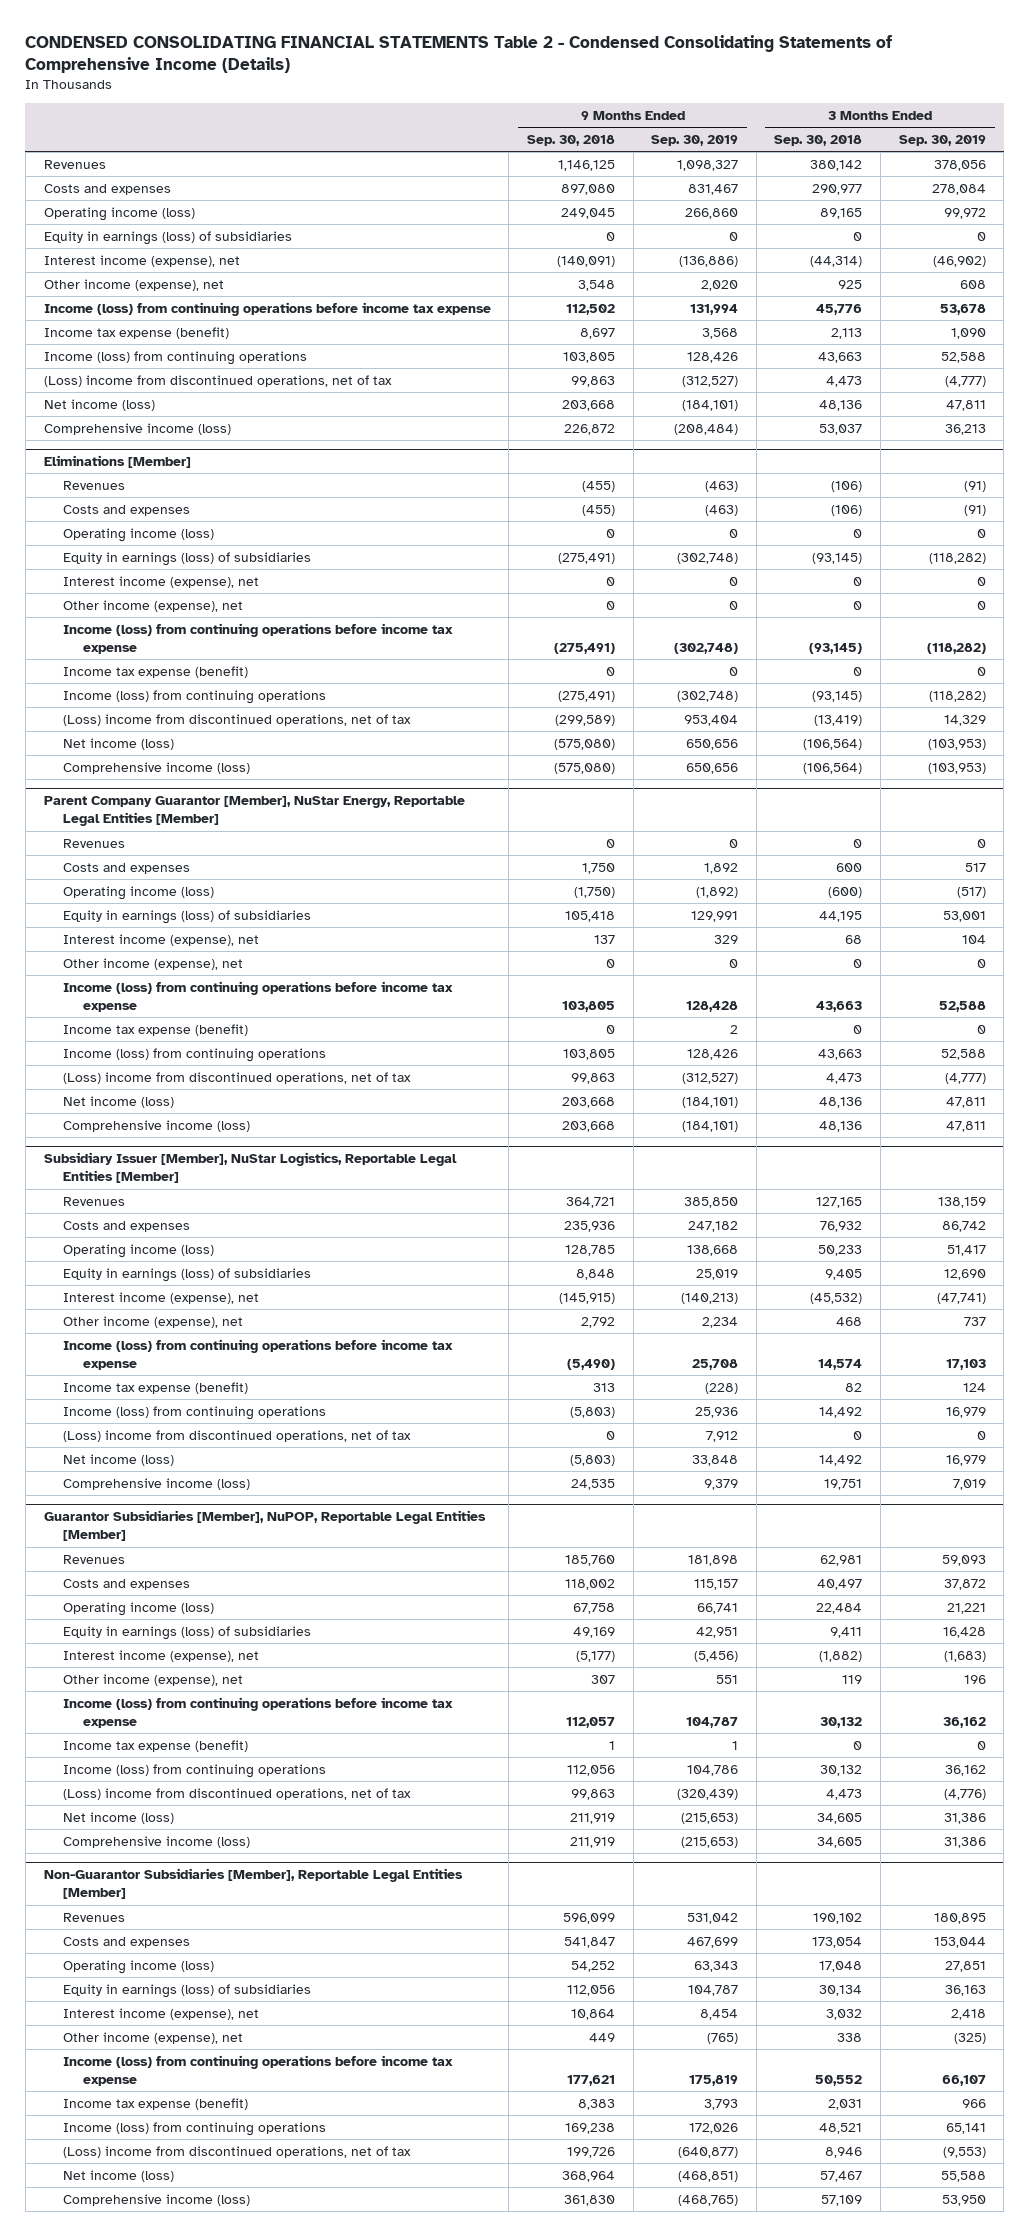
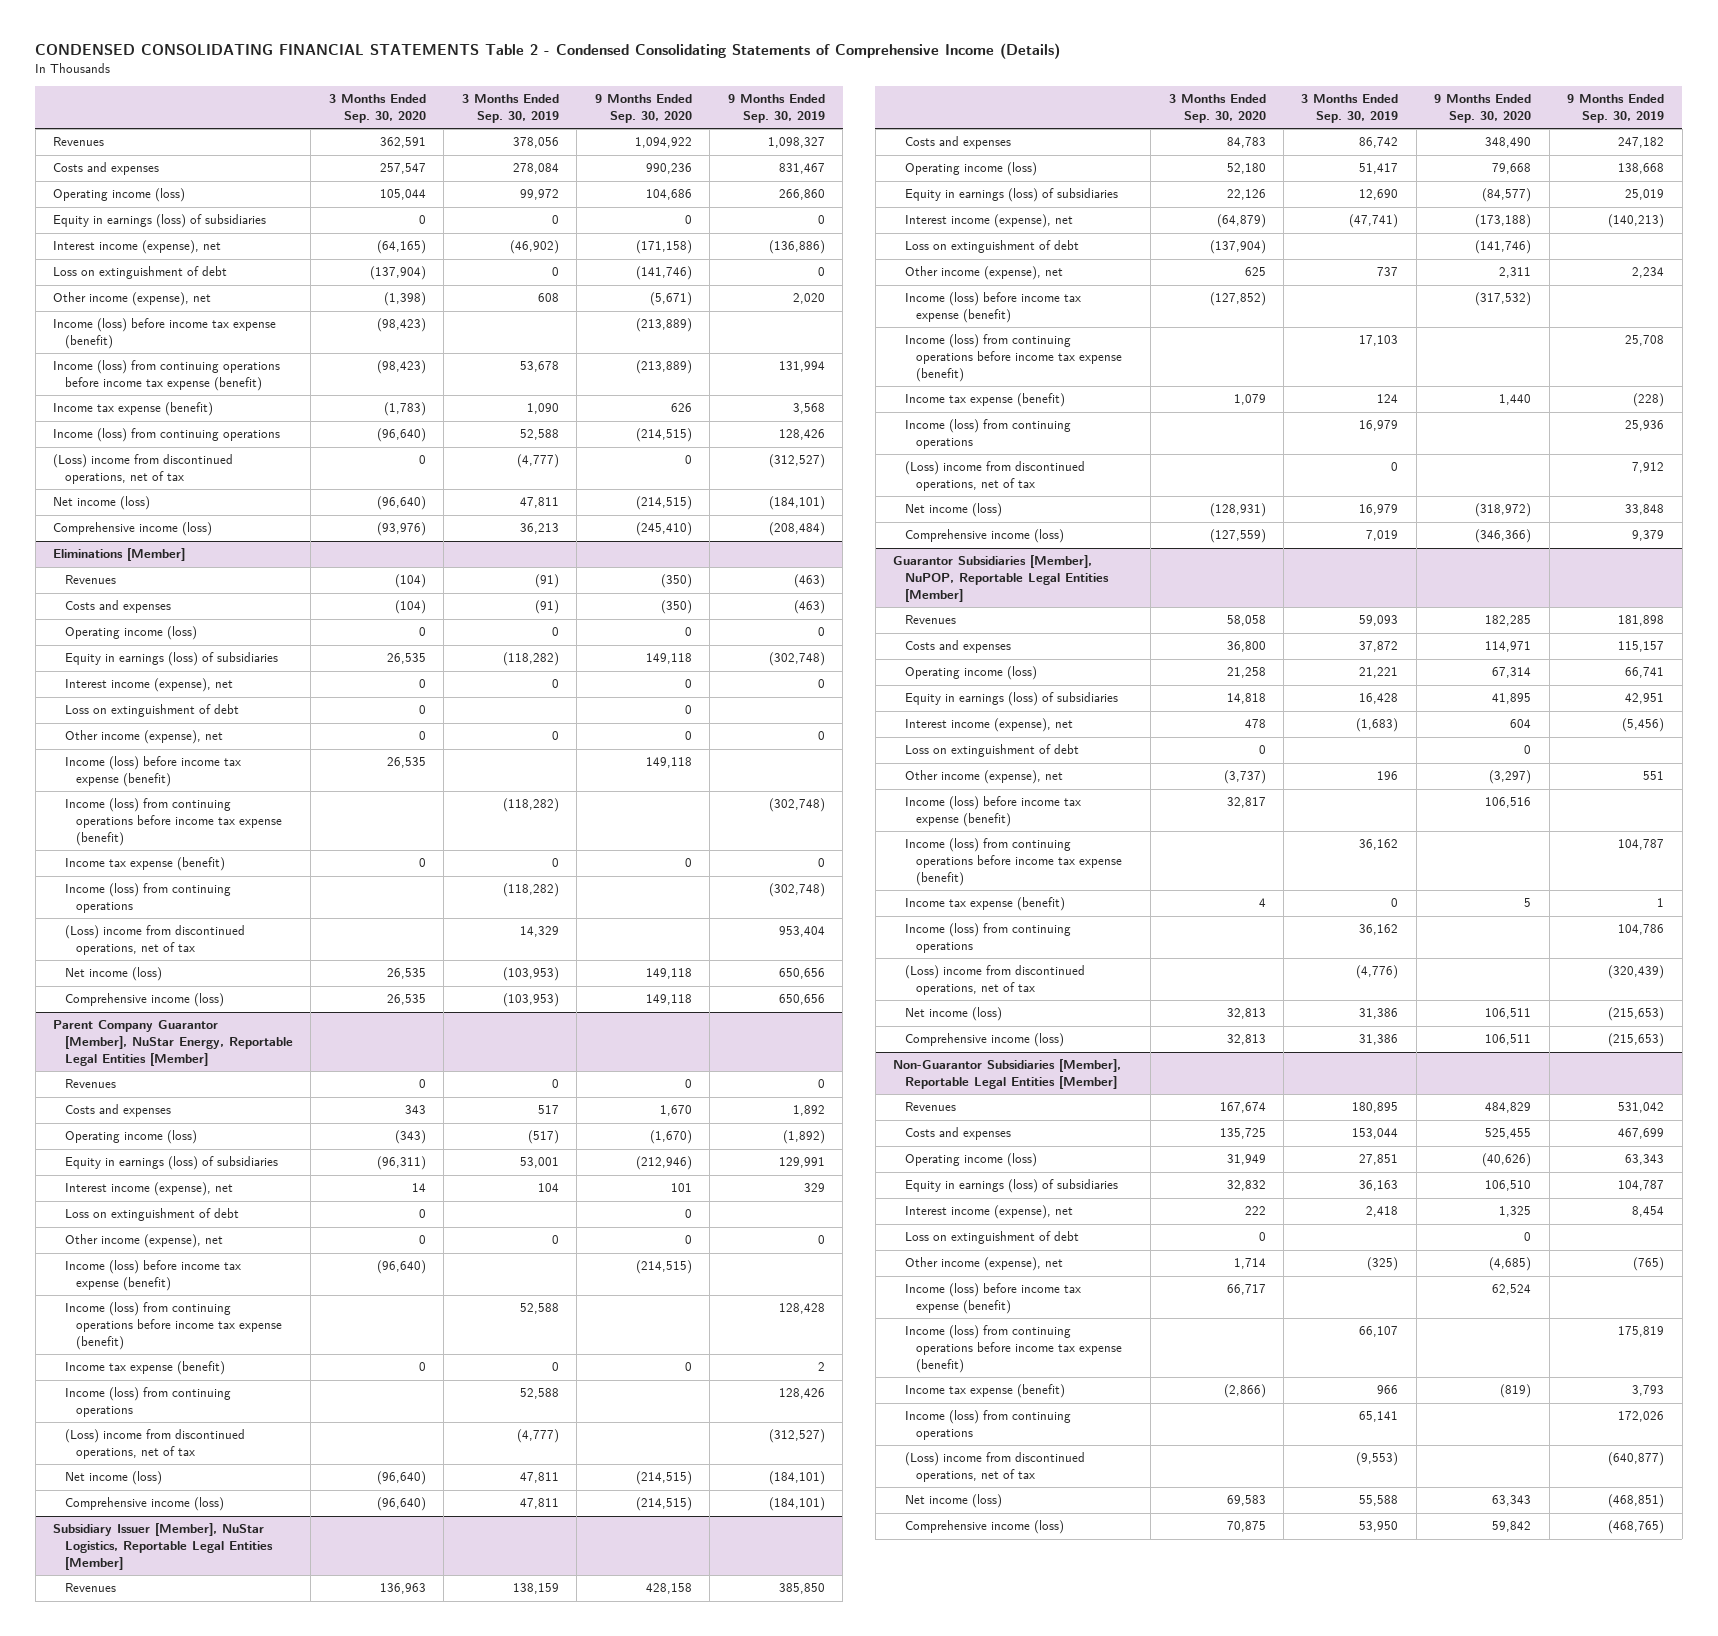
- | 9 Months Ended Sep. 30, 2018 | 9 Months Ended Sep. 30, 2019 | 3 Months Ended Sep. 30, 2018 | 3 Months Ended Sep. 30, 2019
+ | 3 Months Ended Sep. 30, 2020 | 3 Months Ended Sep. 30, 2019 | 9 Months Ended Sep. 30, 2020 | 9 Months Ended Sep. 30, 2019
+ Loss on extinguishment of debt | (137,904) | 0 | (141,746) | 0
- Income (loss) from continuing operations before income tax expense | 112,502 | 131,994 | 45,776 | 53,678
+ Income (loss) before income tax expense (benefit) | (98,423) | | (213,889) |
+ Income (loss) from continuing operations before income tax expense (benefit) | (98,423) | 53,678 | (213,889) | 131,994
@ Eliminations [Member]
+ Loss on extinguishment of debt | 0 | | 0 |
- Income (loss) from continuing operations before income tax expense | (275,491) | (302,748) | (93,145) | (118,282)
+ Income (loss) before income tax expense (benefit) | 26,535 | | 149,118 |
+ Income (loss) from continuing operations before income tax expense (benefit) | | (118,282) | | (302,748)
@ Parent Company Guarantor [Member], NuStar Energy, Reportable Legal Entities [Member]
+ Loss on extinguishment of debt | 0 | | 0 |
- Income (loss) from continuing operations before income tax expense | 103,805 | 128,428 | 43,663 | 52,588
+ Income (loss) before income tax expense (benefit) | (96,640) | | (214,515) |
+ Income (loss) from continuing operations before income tax expense (benefit) | | 52,588 | | 128,428
@ Subsidiary Issuer [Member], NuStar Logistics, Reportable Legal Entities [Member]
+ Loss on extinguishment of debt | (137,904) | | (141,746) |
- Income (loss) from continuing operations before income tax expense | (5,490) | 25,708 | 14,574 | 17,103
+ Income (loss) before income tax expense (benefit) | (127,852) | | (317,532) |
+ Income (loss) from continuing operations before income tax expense (benefit) | | 17,103 | | 25,708
@ Guarantor Subsidiaries [Member], NuPOP, Reportable Legal Entities [Member]
+ Loss on extinguishment of debt | 0 | | 0 |
- Income (loss) from continuing operations before income tax expense | 112,057 | 104,787 | 30,132 | 36,162
+ Income (loss) before income tax expense (benefit) | 32,817 | | 106,516 |
+ Income (loss) from continuing operations before income tax expense (benefit) | | 36,162 | | 104,787
@ Non-Guarantor Subsidiaries [Member], Reportable Legal Entities [Member]
+ Loss on extinguishment of debt | 0 | | 0 |
- Income (loss) from continuing operations before income tax expense | 177,621 | 175,819 | 50,552 | 66,107
+ Income (loss) before income tax expense (benefit) | 66,717 | | 62,524 |
+ Income (loss) from continuing operations before income tax expense (benefit) | | 66,107 | | 175,819

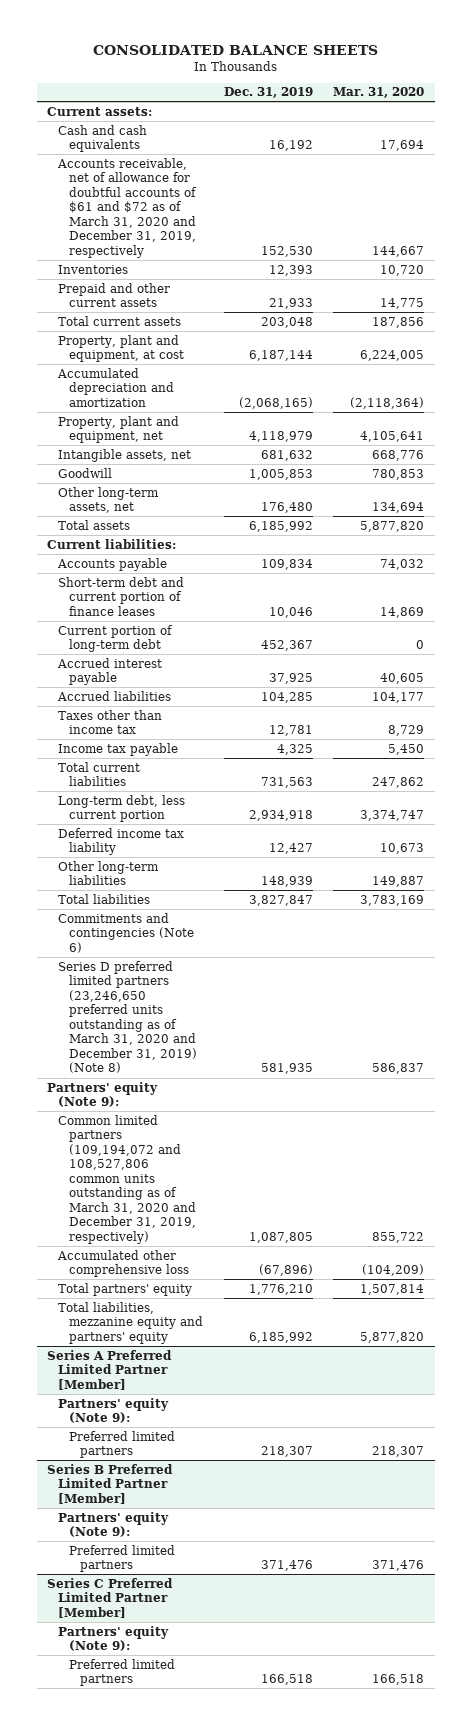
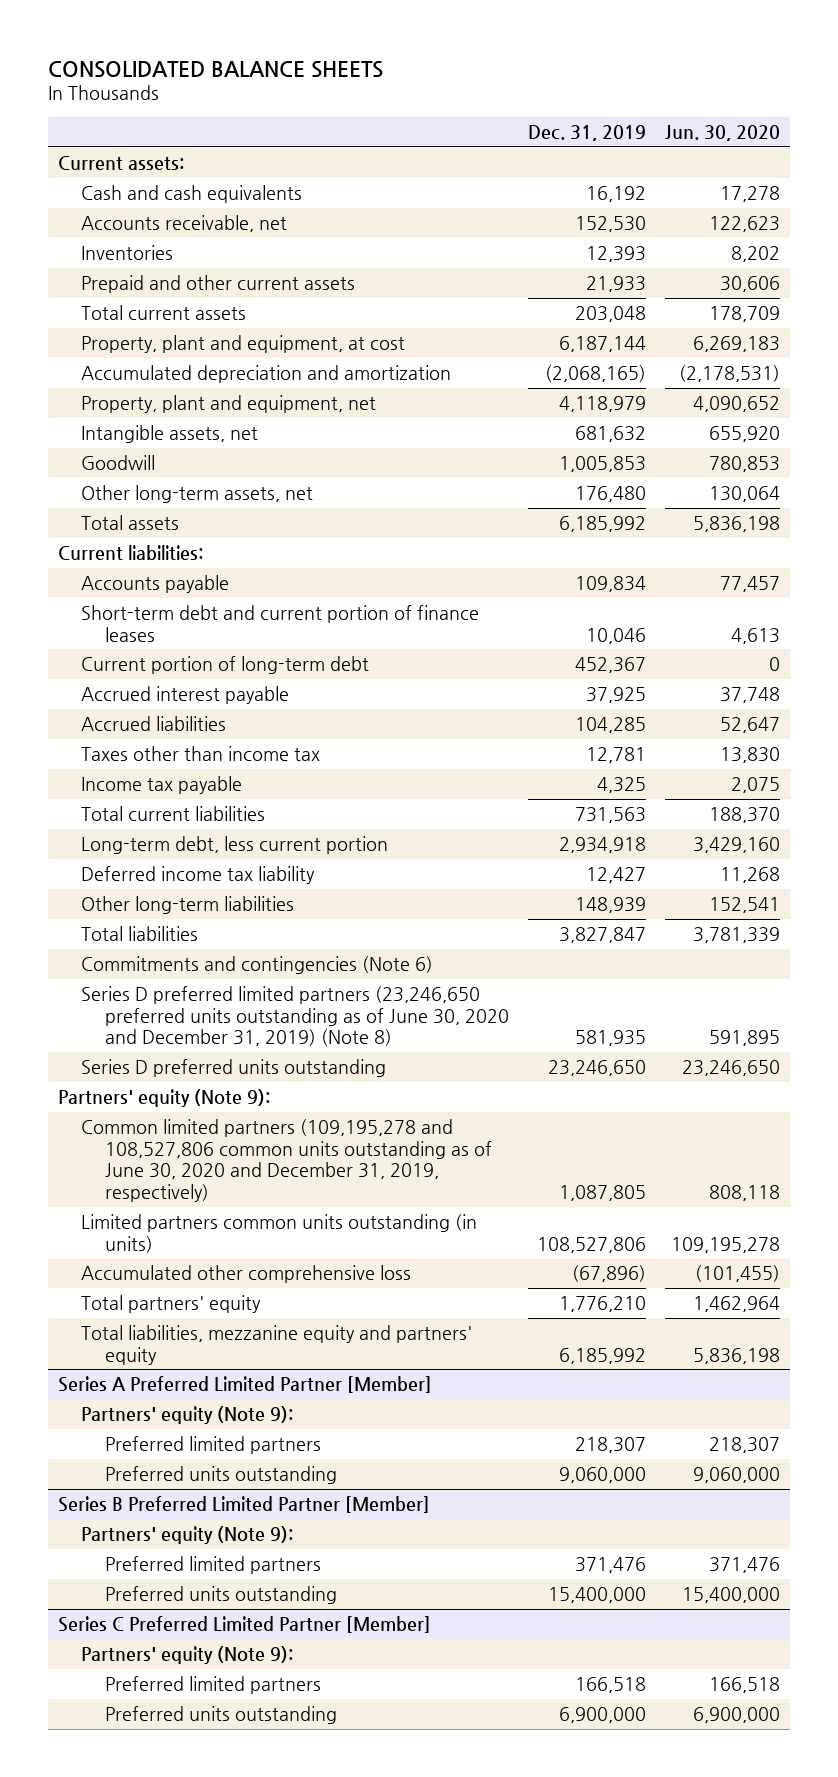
- | Dec. 31, 2019 | Mar. 31, 2020
+ | Dec. 31, 2019 | Jun. 30, 2020
- Accounts receivable, net of allowance for doubtful accounts of $61 and $72 as of March 31, 2020 and December 31, 2019, respectively | 152,530 | 144,667
+ Accounts receivable, net | 152,530 | 122,623
- Series D preferred limited partners (23,246,650 preferred units outstanding as of March 31, 2020 and December 31, 2019) (Note 8) | 581,935 | 586,837
+ Series D preferred limited partners (23,246,650 preferred units outstanding as of June 30, 2020 and December 31, 2019) (Note 8) | 581,935 | 591,895
+ Series D preferred units outstanding | 23,246,650 | 23,246,650
- Common limited partners (109,194,072 and 108,527,806 common units outstanding as of March 31, 2020 and December 31, 2019, respectively) | 1,087,805 | 855,722
+ Common limited partners (109,195,278 and 108,527,806 common units outstanding as of June 30, 2020 and December 31, 2019, respectively) | 1,087,805 | 808,118
+ Limited partners common units outstanding (in units) | 108,527,806 | 109,195,278
@ Series A Preferred Limited Partner [Member]
+ Preferred units outstanding | 9,060,000 | 9,060,000
@ Series B Preferred Limited Partner [Member]
+ Preferred units outstanding | 15,400,000 | 15,400,000
@ Series C Preferred Limited Partner [Member]
+ Preferred units outstanding | 6,900,000 | 6,900,000

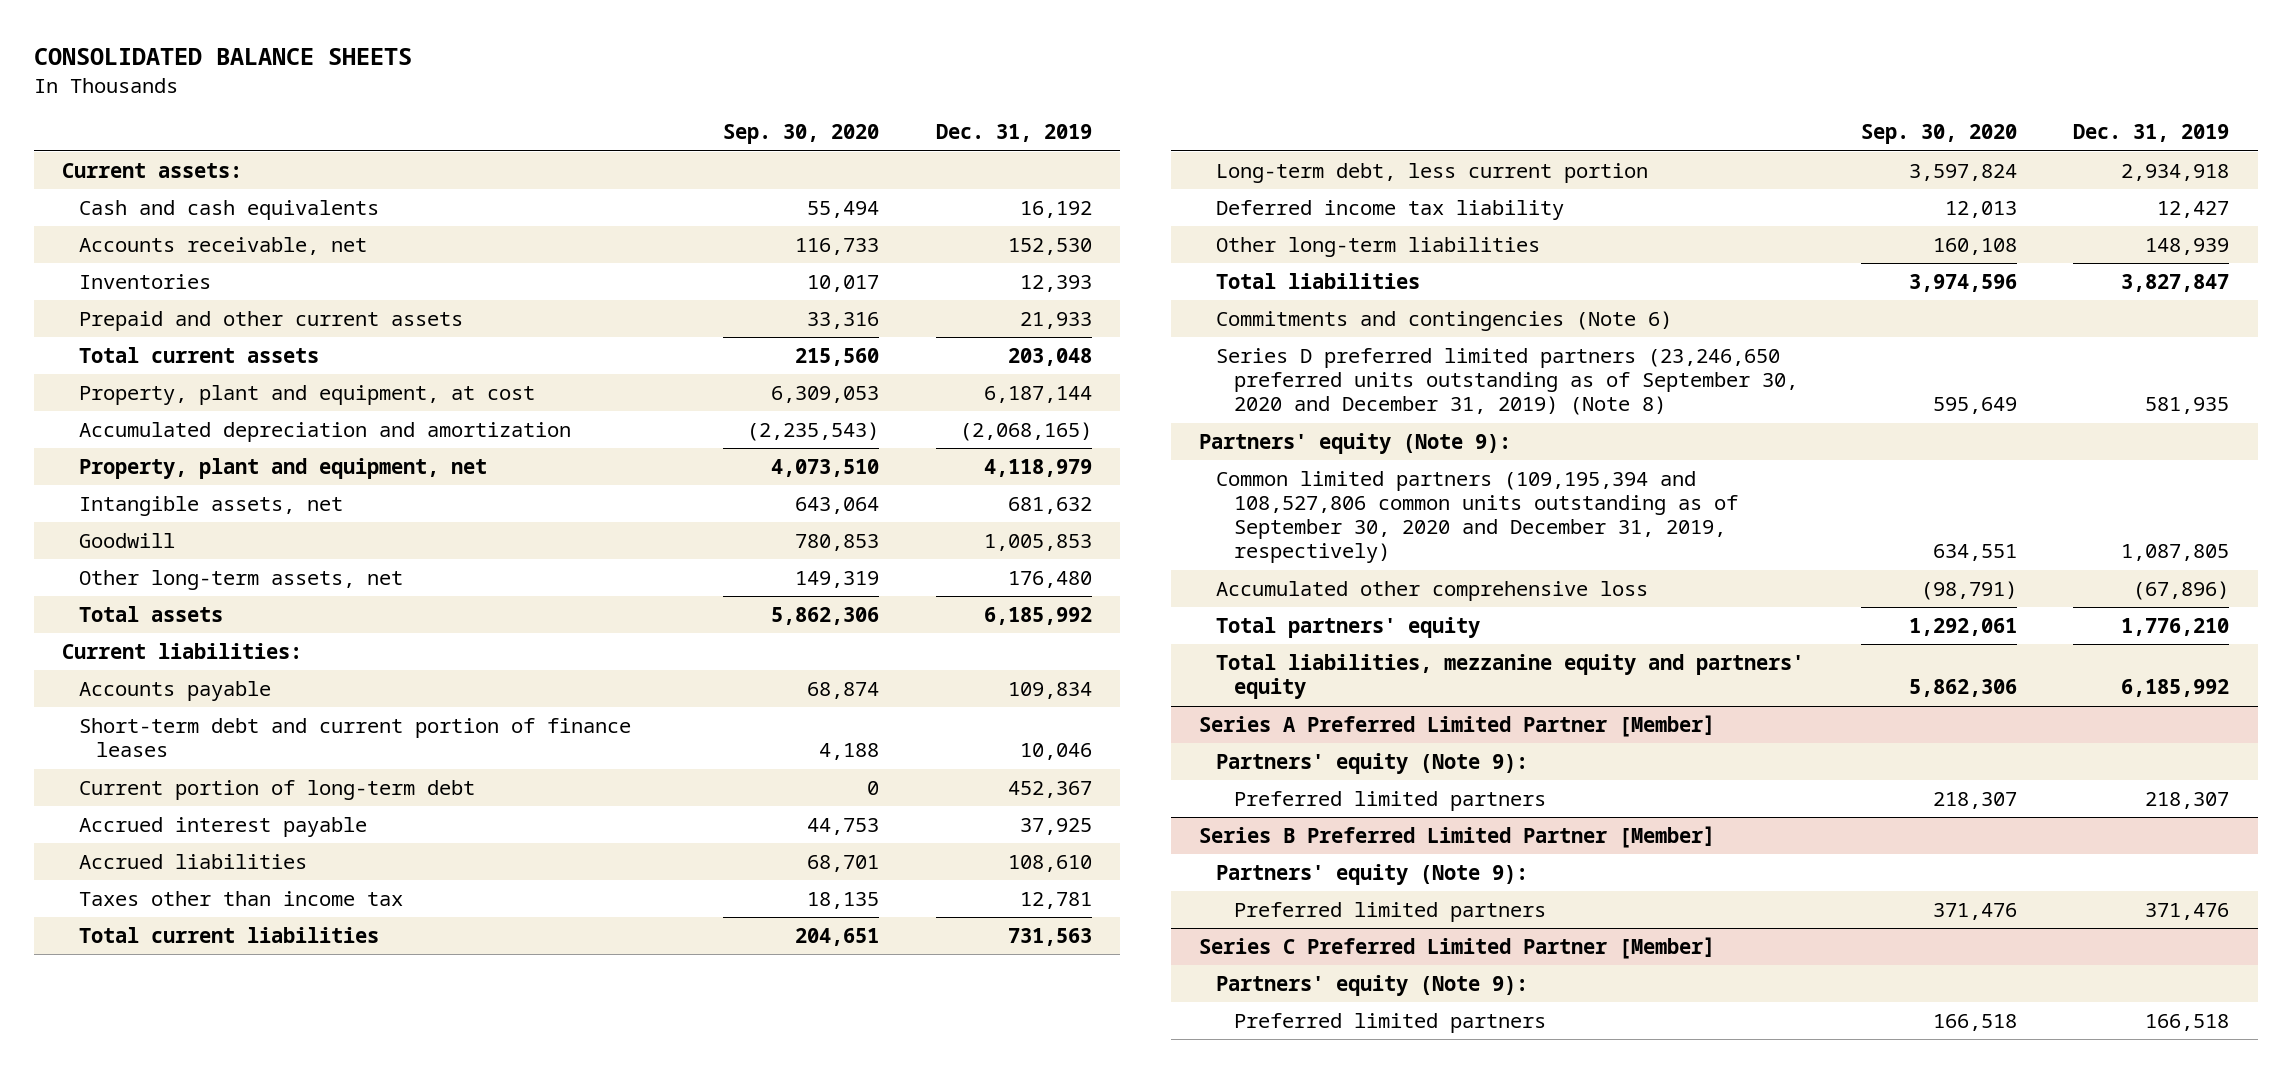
- | Dec. 31, 2019 | Jun. 30, 2020
+ | Sep. 30, 2020 | Dec. 31, 2019
- Accrued liabilities | 104,285 | 52,647
+ Accrued liabilities | 68,701 | 108,610
- Income tax payable | 4,325 | 2,075
- Series D preferred limited partners (23,246,650 preferred units outstanding as of June 30, 2020 and December 31, 2019) (Note 8) | 581,935 | 591,895
- Series D preferred units outstanding | 23,246,650 | 23,246,650
+ Series D preferred limited partners (23,246,650 preferred units outstanding as of September 30, 2020 and December 31, 2019) (Note 8) | 595,649 | 581,935
- Common limited partners (109,195,278 and 108,527,806 common units outstanding as of June 30, 2020 and December 31, 2019, respectively) | 1,087,805 | 808,118
- Limited partners common units outstanding (in units) | 108,527,806 | 109,195,278
+ Common limited partners (109,195,394 and 108,527,806 common units outstanding as of September 30, 2020 and December 31, 2019, respectively) | 634,551 | 1,087,805
@ Series A Preferred Limited Partner [Member]
- Preferred units outstanding | 9,060,000 | 9,060,000
@ Series B Preferred Limited Partner [Member]
- Preferred units outstanding | 15,400,000 | 15,400,000
@ Series C Preferred Limited Partner [Member]
- Preferred units outstanding | 6,900,000 | 6,900,000

